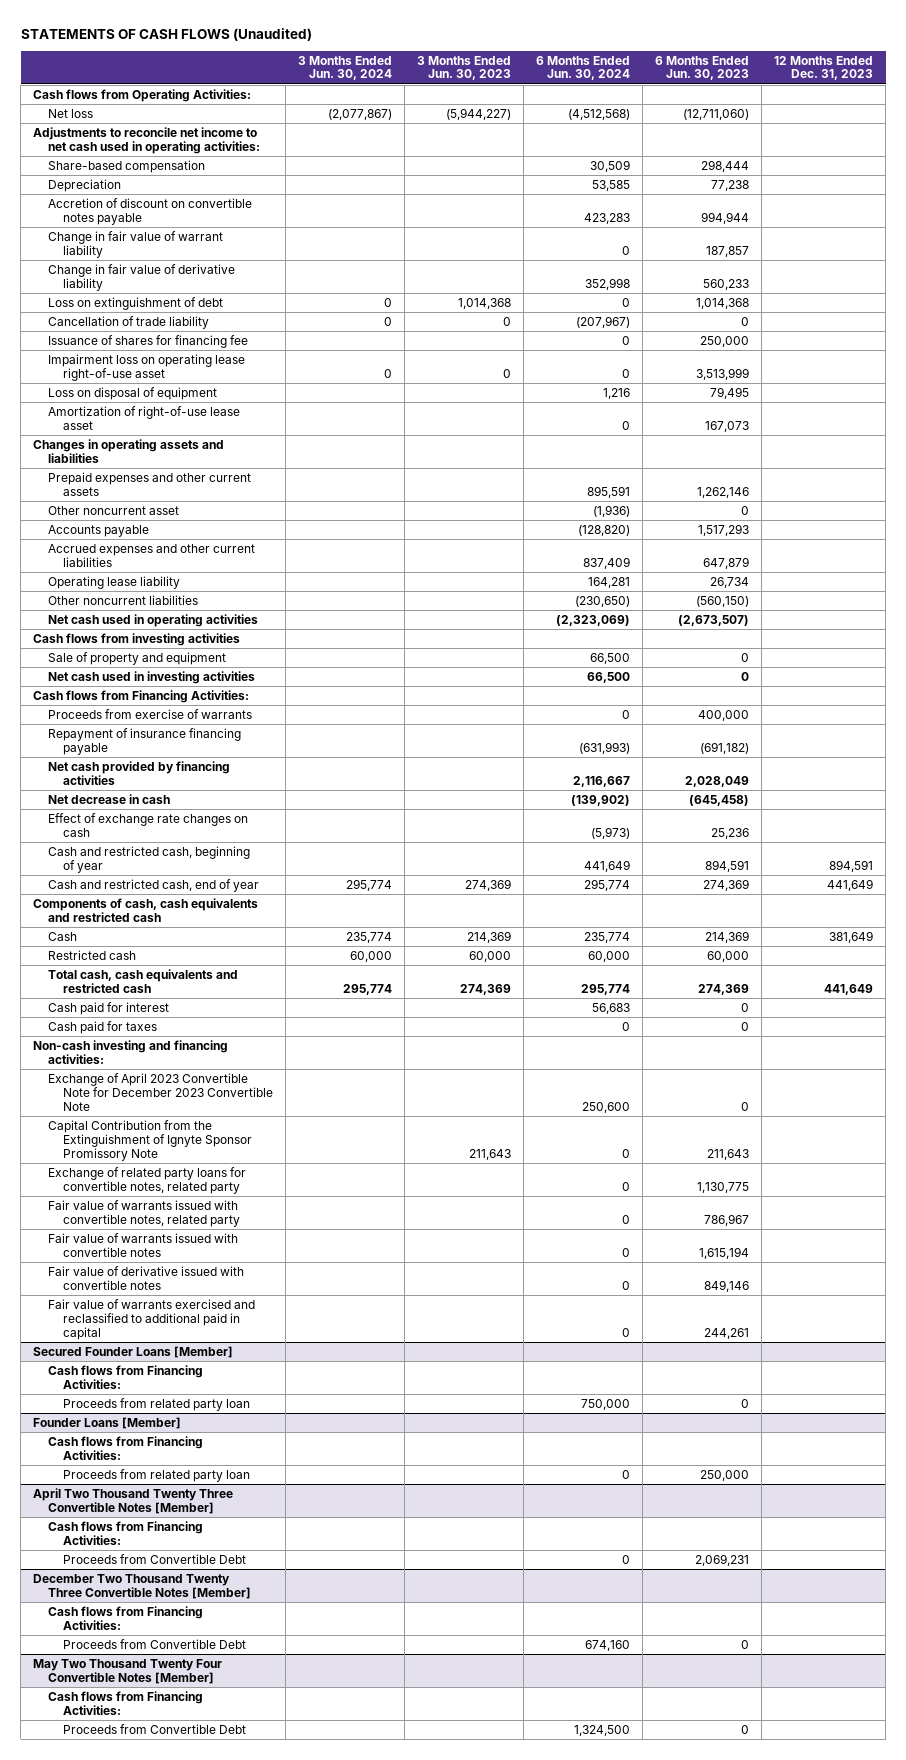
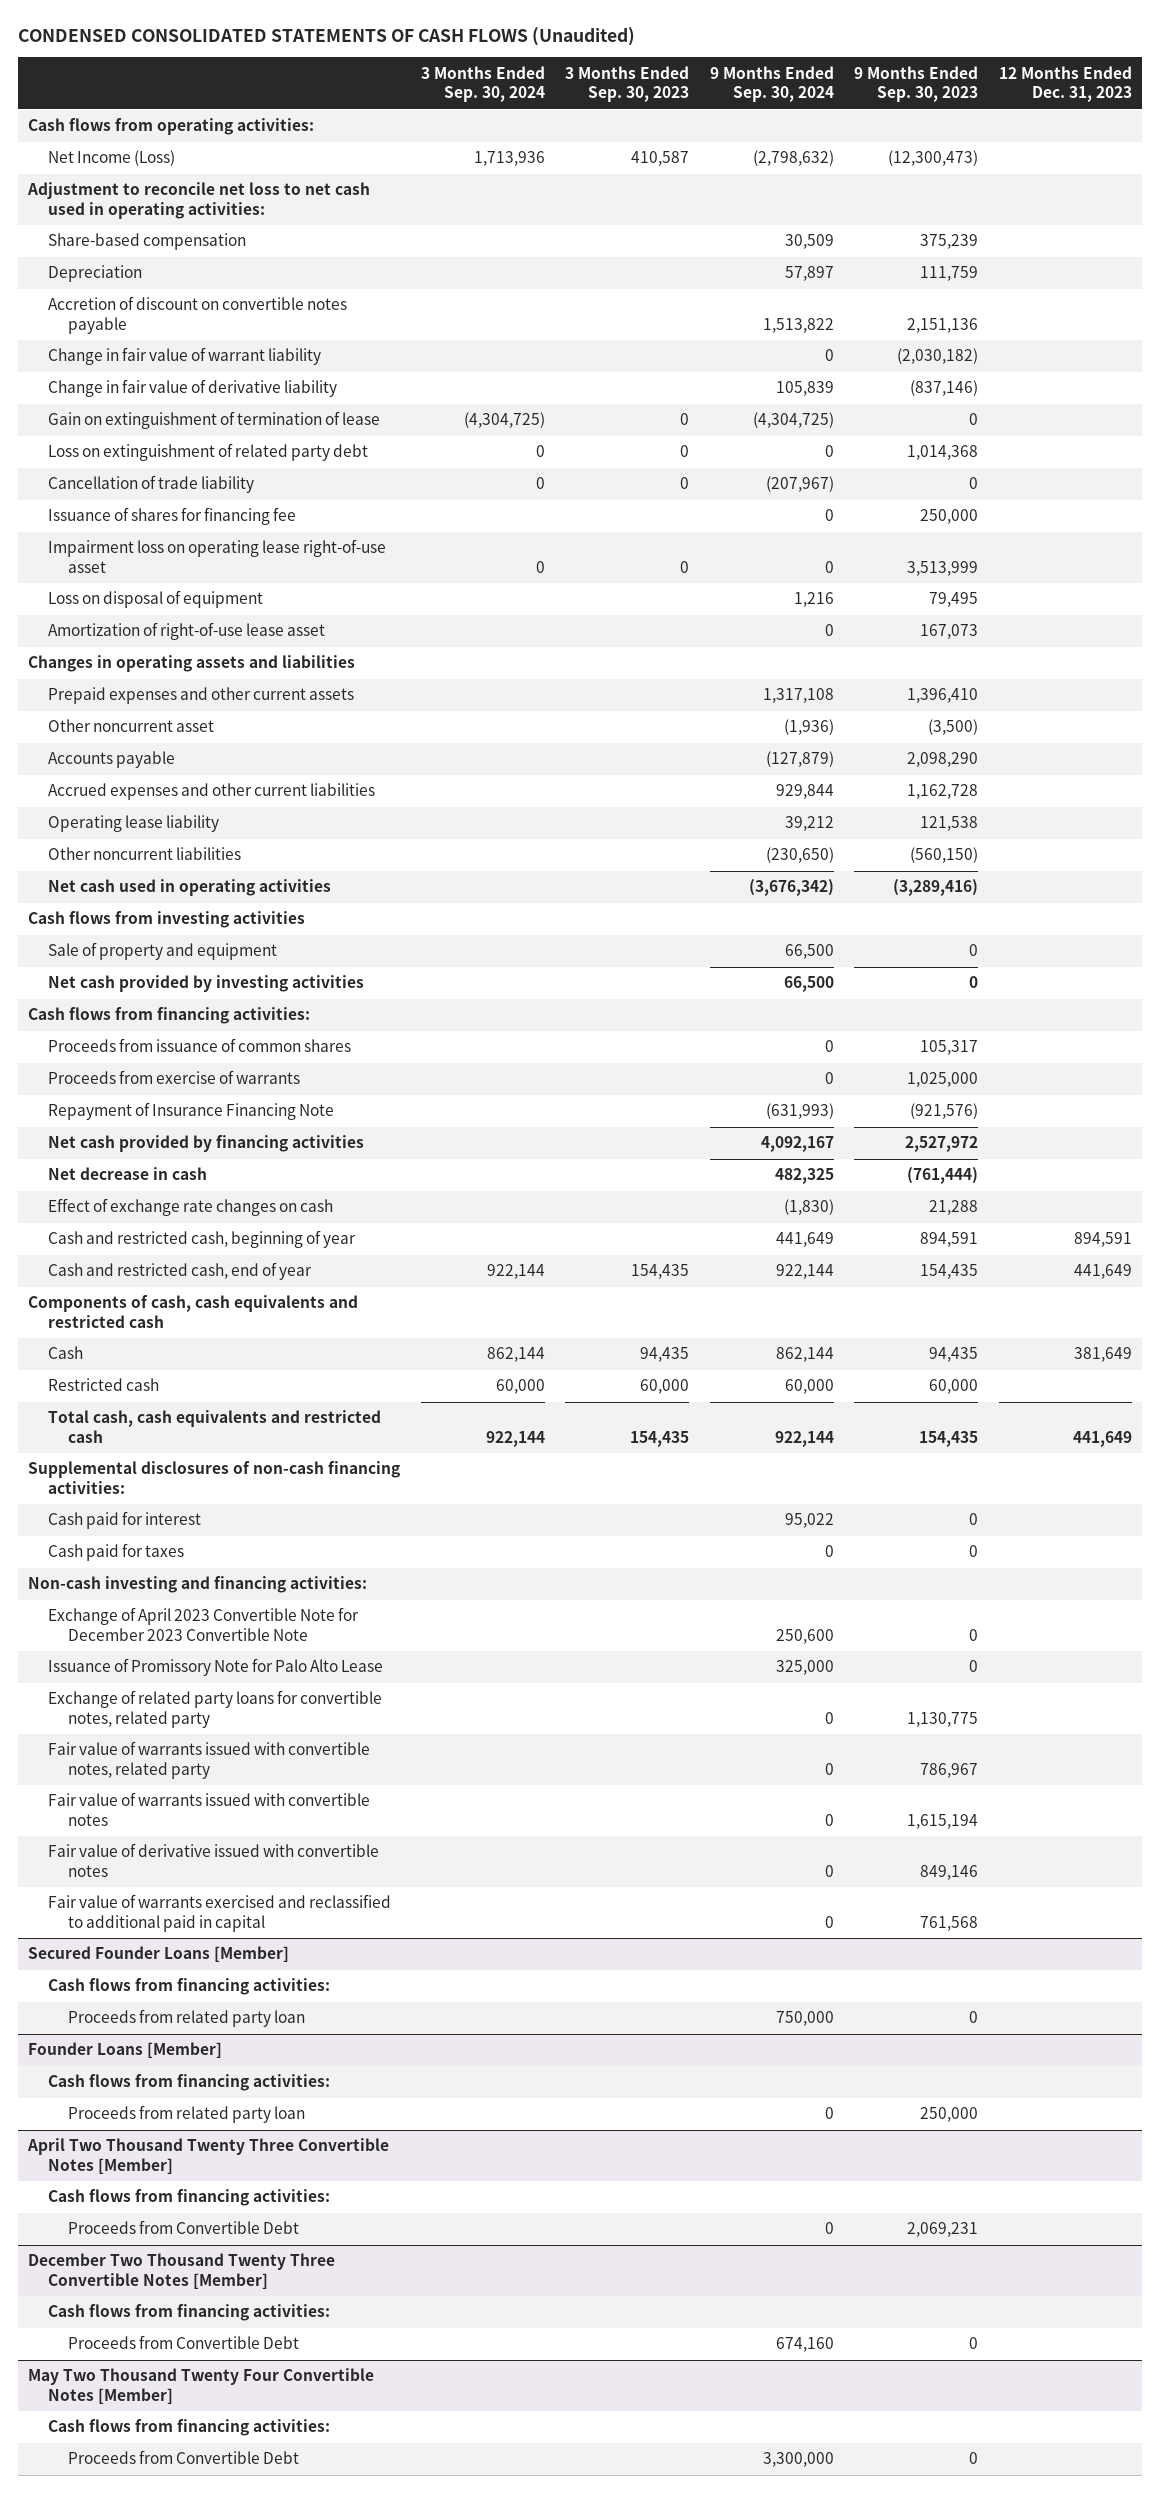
- STATEMENTS OF CASH FLOWS (Unaudited)
+ CONDENSED CONSOLIDATED STATEMENTS OF CASH FLOWS (Unaudited)
- | 3 Months Ended Jun. 30, 2024 | 3 Months Ended Jun. 30, 2023 | 6 Months Ended Jun. 30, 2024 | 6 Months Ended Jun. 30, 2023 | 12 Months Ended Dec. 31, 2023
+ | 3 Months Ended Sep. 30, 2024 | 3 Months Ended Sep. 30, 2023 | 9 Months Ended Sep. 30, 2024 | 9 Months Ended Sep. 30, 2023 | 12 Months Ended Dec. 31, 2023
- Cash flows from Operating Activities:
- Net loss | (2,077,867) | (5,944,227) | (4,512,568) | (12,711,060) |
- Adjustments to reconcile net income to net cash used in operating activities:
+ Cash flows from operating activities:
+ Net Income (Loss) | 1,713,936 | 410,587 | (2,798,632) | (12,300,473) |
+ Adjustment to reconcile net loss to net cash used in operating activities:
- Loss on extinguishment of debt | 0 | 1,014,368 | 0 | 1,014,368 |
+ Gain on extinguishment of termination of lease | (4,304,725) | 0 | (4,304,725) | 0 |
+ Loss on extinguishment of related party debt | 0 | 0 | 0 | 1,014,368 |
- Net cash used in investing activities | | | 66,500 | 0 |
- Cash flows from Financing Activities:
+ Net cash provided by investing activities | | | 66,500 | 0 |
+ Cash flows from financing activities:
+ Proceeds from issuance of common shares | | | 0 | 105,317 |
- Repayment of insurance financing payable | | | (631,993) | (691,182) |
+ Repayment of Insurance Financing Note | | | (631,993) | (921,576) |
+ Supplemental disclosures of non-cash financing activities:
- Capital Contribution from the Extinguishment of Ignyte Sponsor Promissory Note | | 211,643 | 0 | 211,643 |
+ Issuance of Promissory Note for Palo Alto Lease | | | 325,000 | 0 |
@ Secured Founder Loans [Member]
- Cash flows from Financing Activities:
+ Cash flows from financing activities:
@ Founder Loans [Member]
- Cash flows from Financing Activities:
+ Cash flows from financing activities:
@ April Two Thousand Twenty Three Convertible Notes [Member]
- Cash flows from Financing Activities:
+ Cash flows from financing activities:
@ December Two Thousand Twenty Three Convertible Notes [Member]
- Cash flows from Financing Activities:
+ Cash flows from financing activities:
@ May Two Thousand Twenty Four Convertible Notes [Member]
- Cash flows from Financing Activities:
+ Cash flows from financing activities:

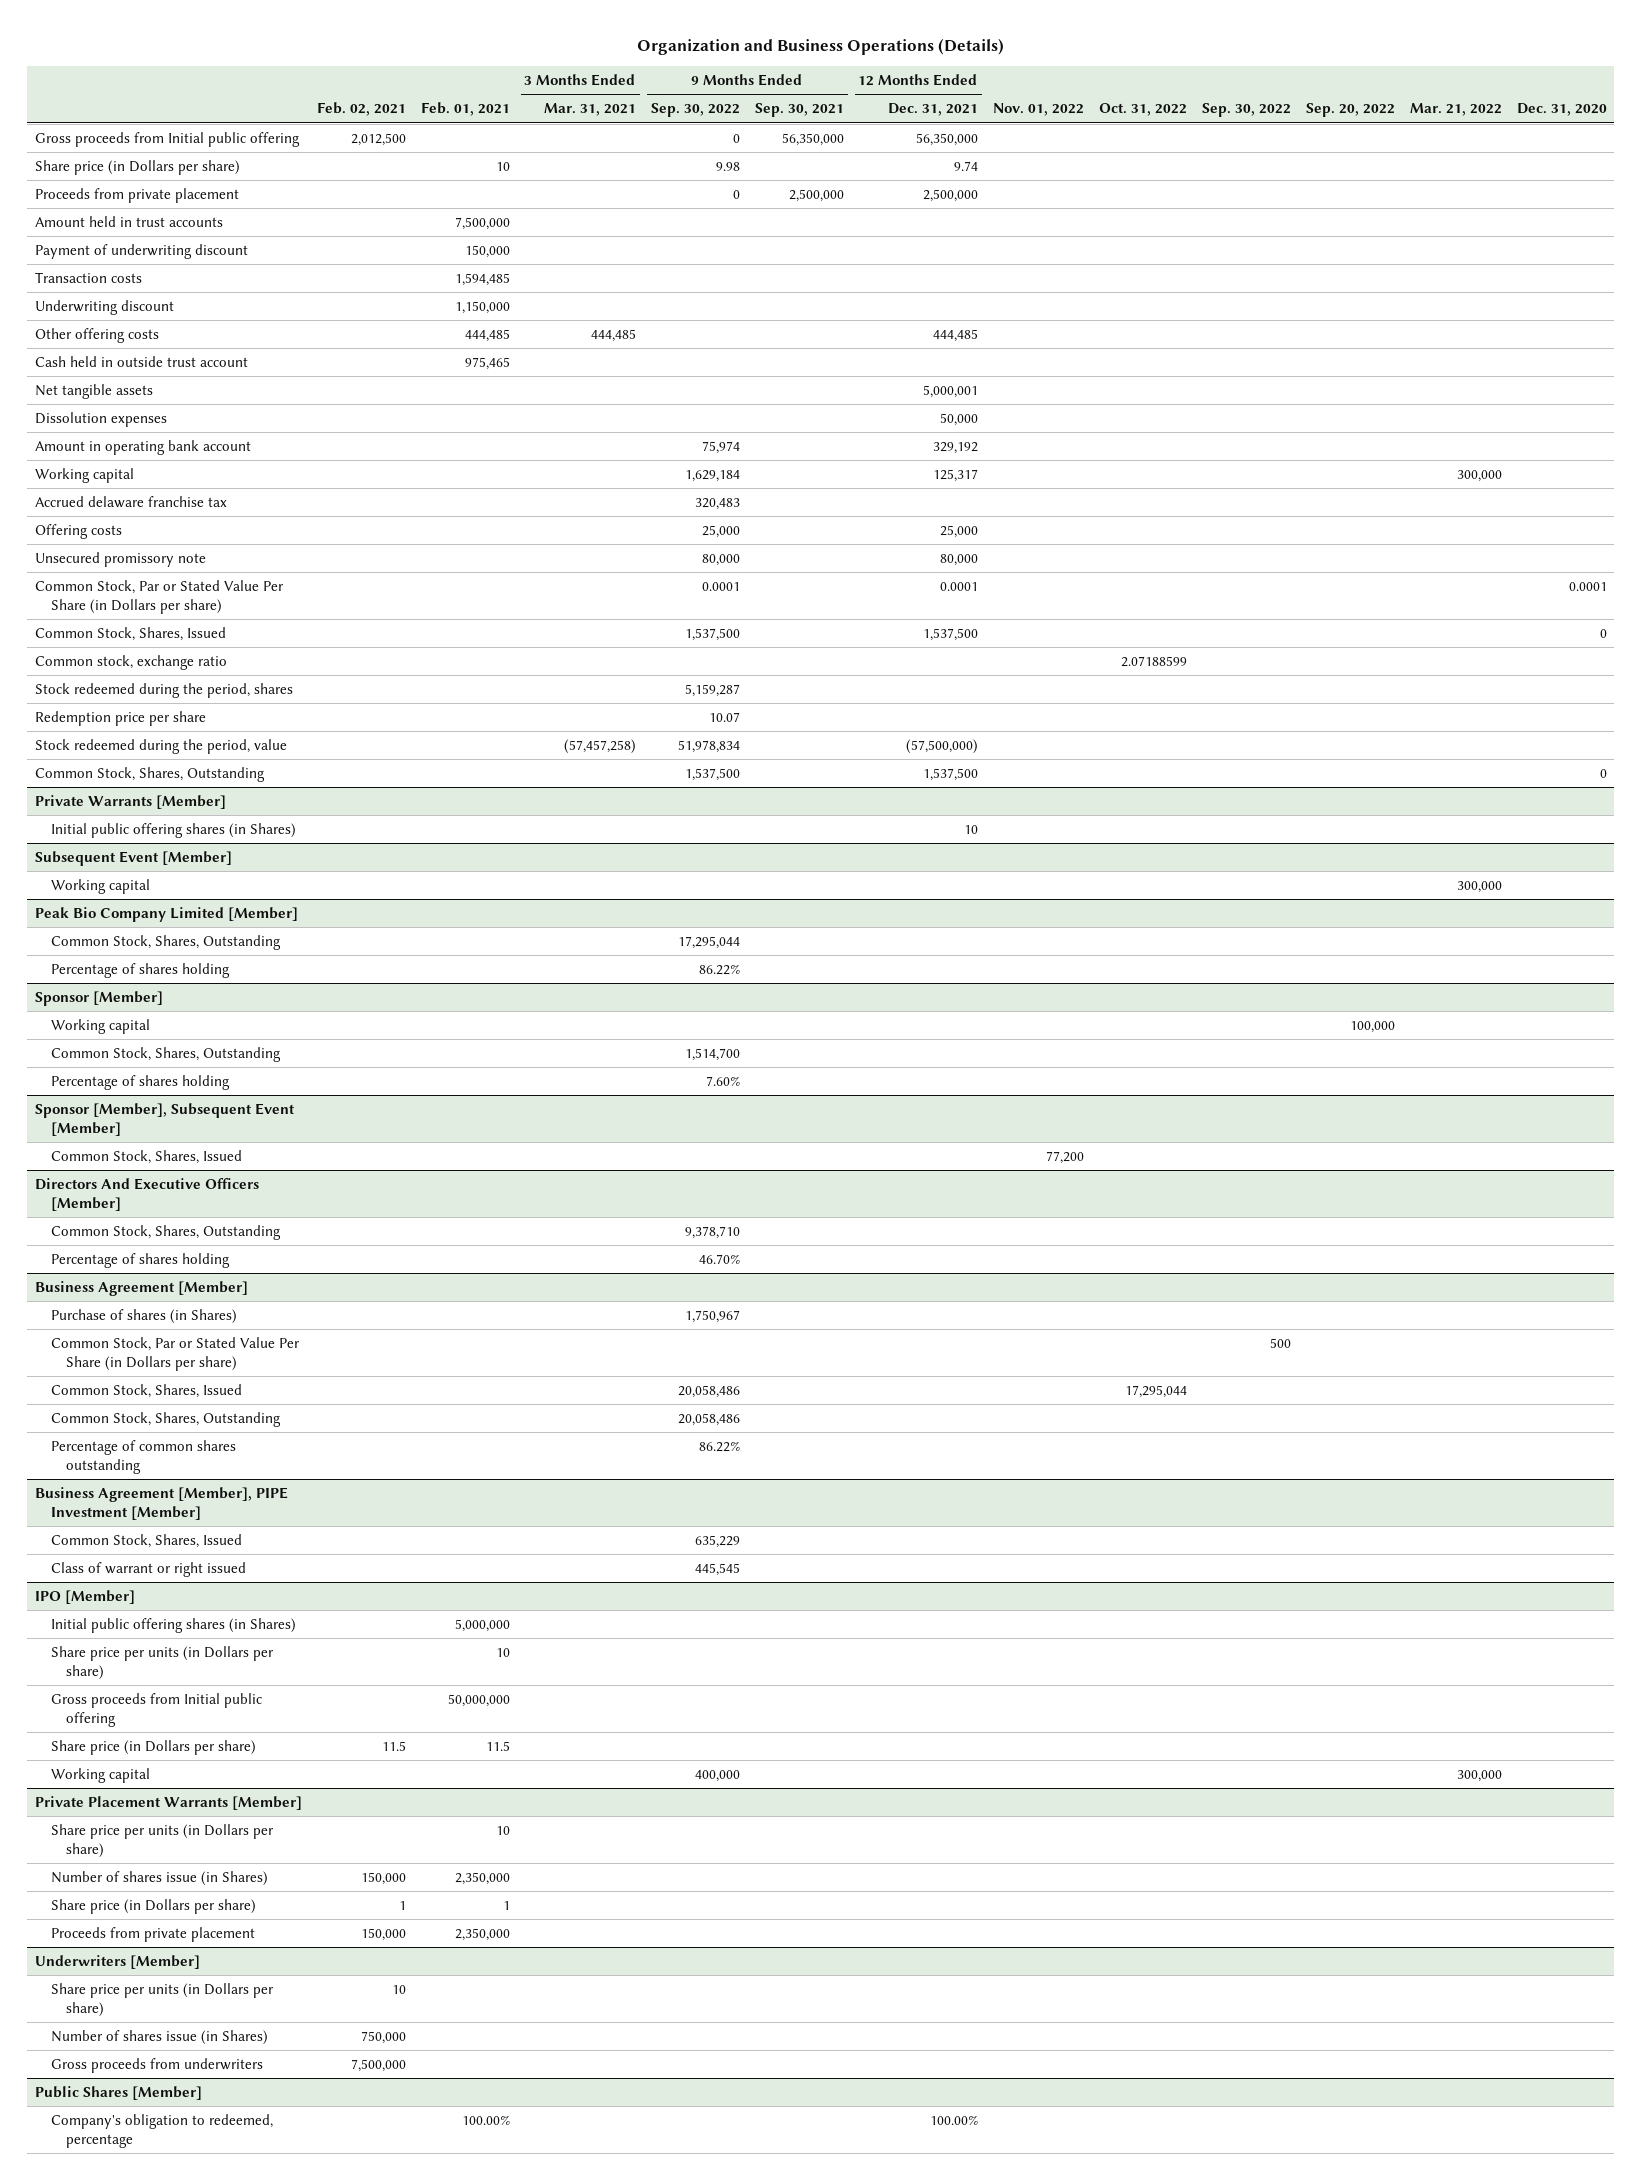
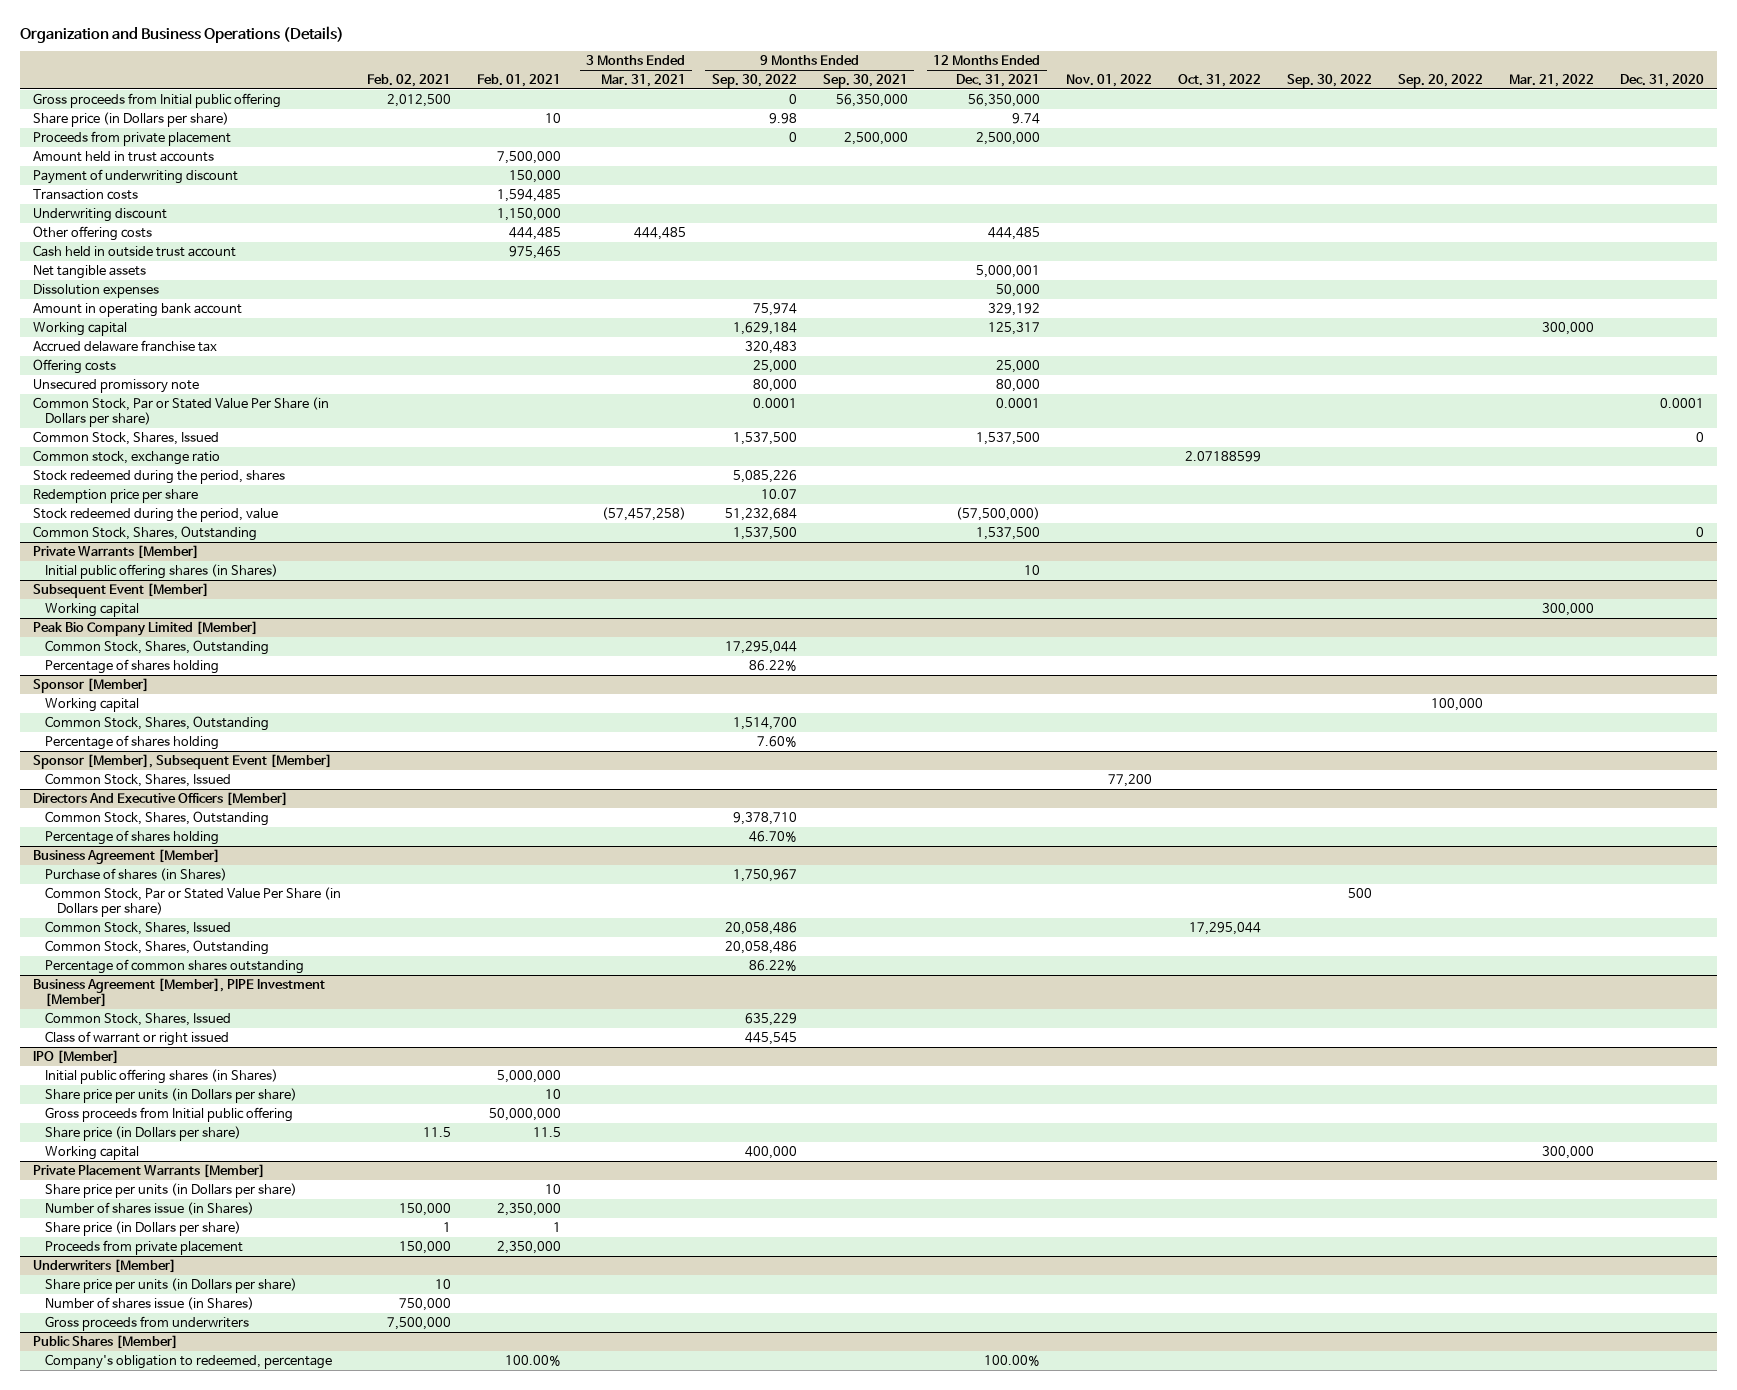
- Stock redeemed during the period, shares | | | | 5,159,287 | | | | | | | |
+ Stock redeemed during the period, shares | | | | 5,085,226 | | | | | | | |
- Stock redeemed during the period, value | | | (57,457,258) | 51,978,834 | | (57,500,000) | | | | | |
+ Stock redeemed during the period, value | | | (57,457,258) | 51,232,684 | | (57,500,000) | | | | | |

